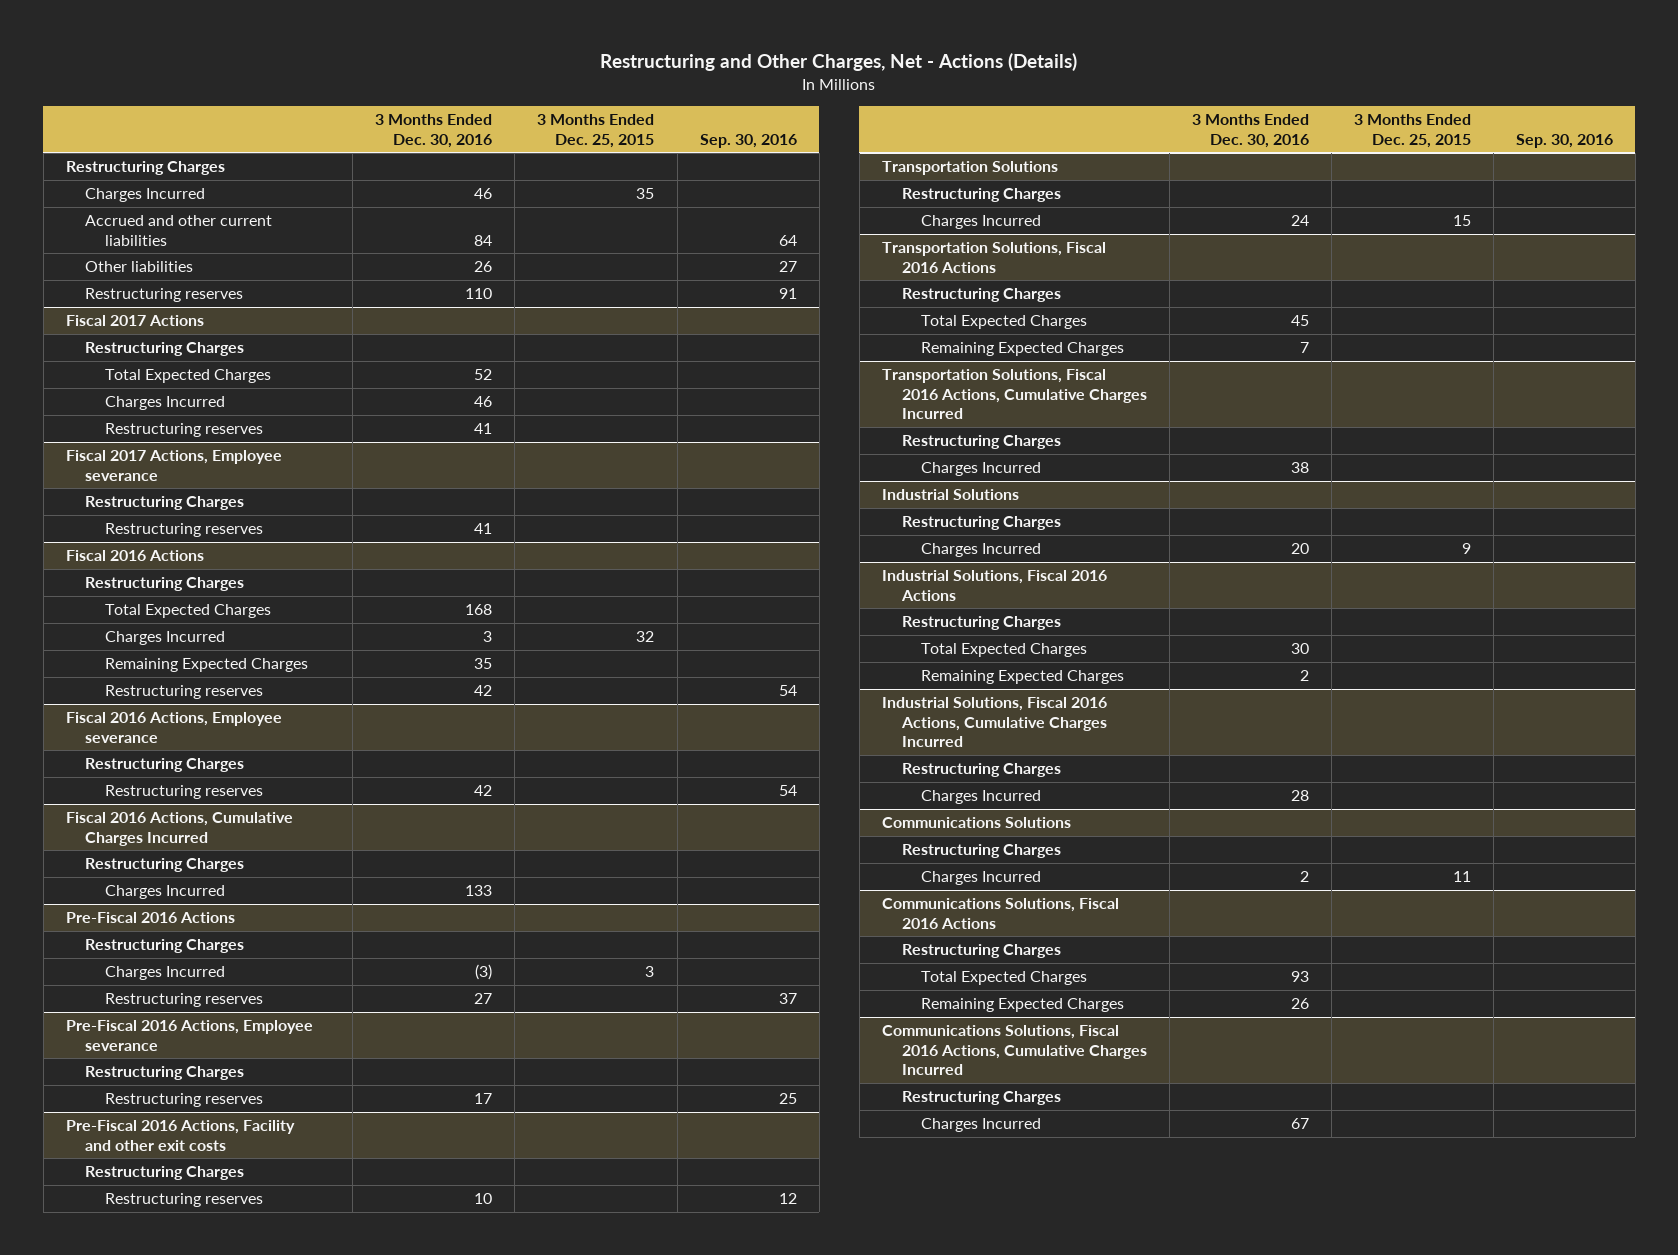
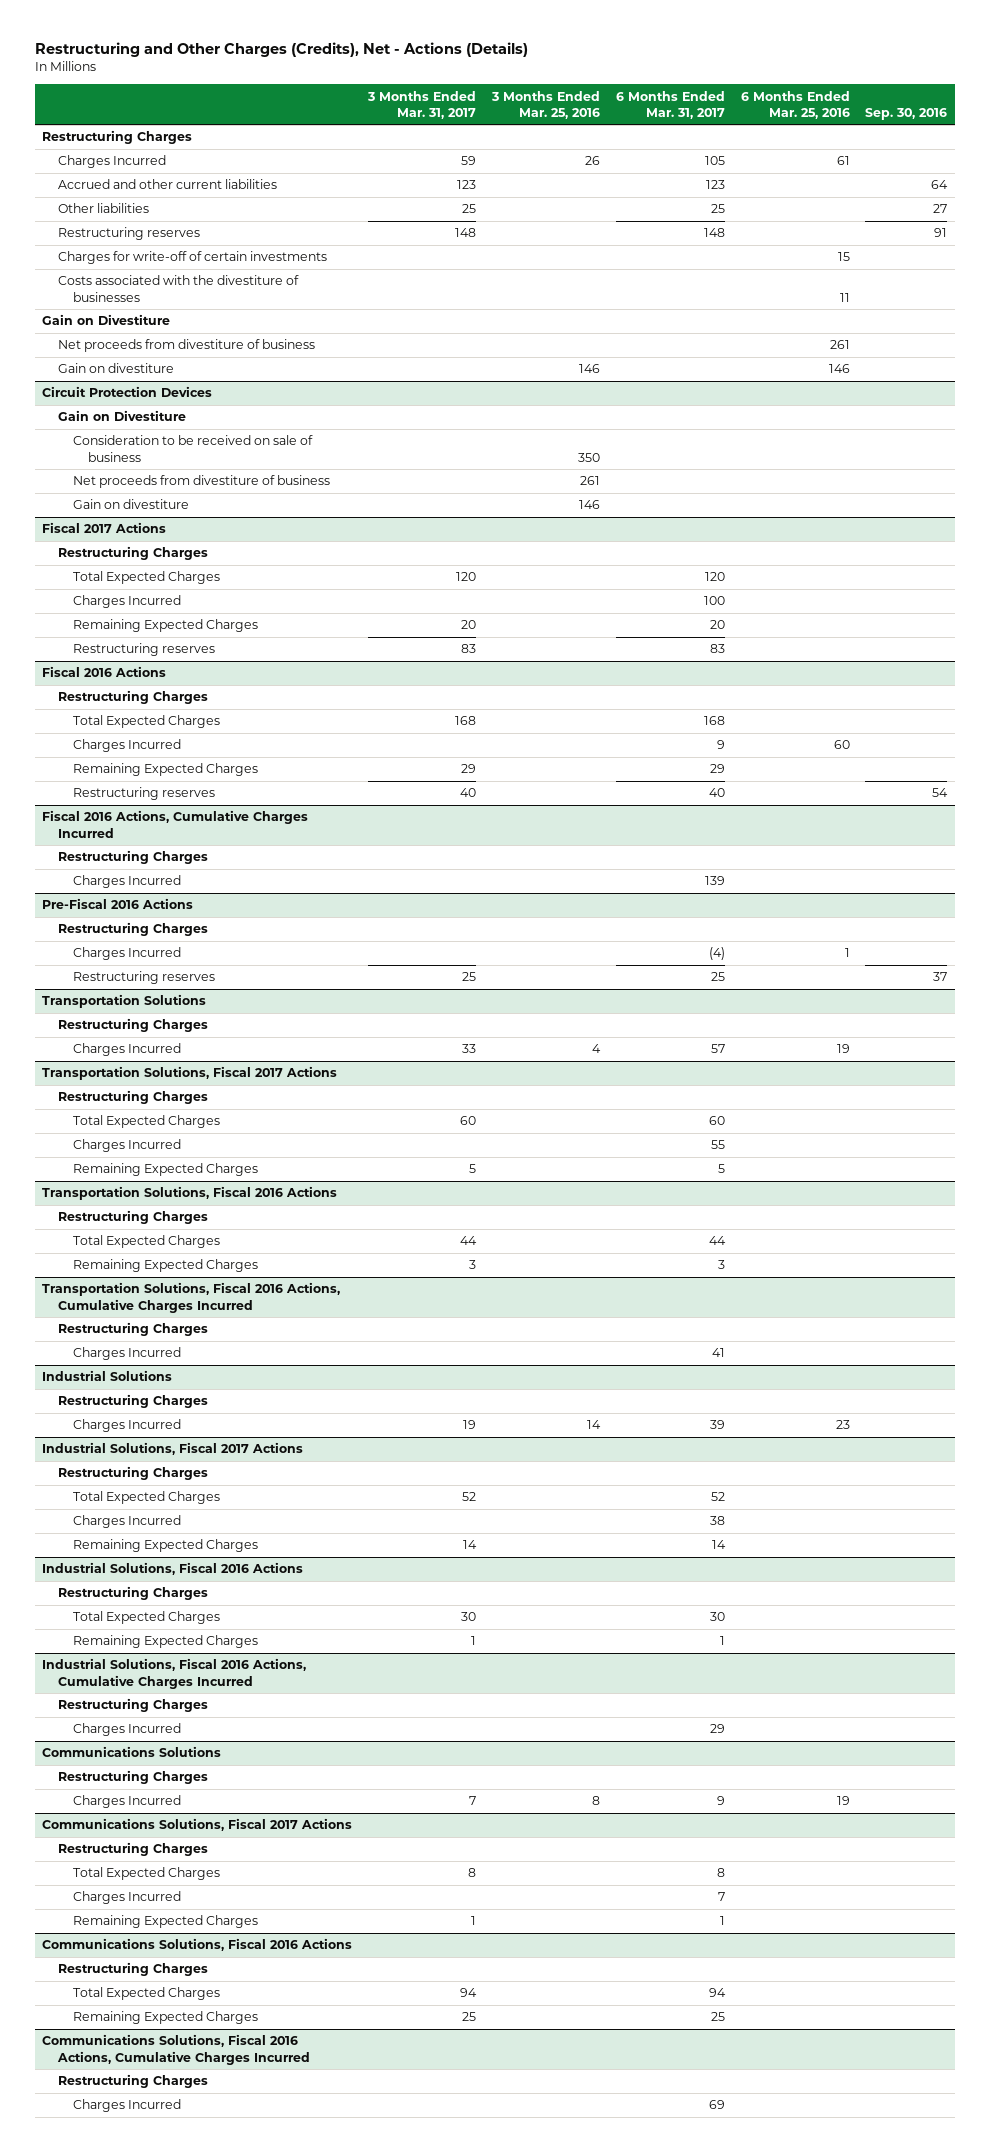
- Restructuring and Other Charges, Net - Actions (Details)
+ Restructuring and Other Charges (Credits), Net - Actions (Details)
- | 3 Months Ended Dec. 30, 2016 | 3 Months Ended Dec. 25, 2015 | Sep. 30, 2016
+ | 3 Months Ended Mar. 31, 2017 | 3 Months Ended Mar. 25, 2016 | 6 Months Ended Mar. 31, 2017 | 6 Months Ended Mar. 25, 2016 | Sep. 30, 2016
+ Charges for write-off of certain investments | | | | 15 |
+ Costs associated with the divestiture of businesses | | | | 11 |
+ Gain on Divestiture
+ Net proceeds from divestiture of business | | | | 261 |
+ Gain on divestiture | | 146 | | 146 |
+ Circuit Protection Devices
+ Gain on Divestiture
+ Consideration to be received on sale of business | | 350 | | |
+ Net proceeds from divestiture of business | | 261 | | |
+ Gain on divestiture | | 146 | | |
@ Fiscal 2017 Actions
+ Remaining Expected Charges | 20 | | 20 | |
- Fiscal 2017 Actions, Employee severance
- Restructuring Charges
- Restructuring reserves | 41 | |
- Fiscal 2016 Actions, Employee severance
- Restructuring Charges
- Restructuring reserves | 42 | | 54
- Pre-Fiscal 2016 Actions, Employee severance
- Restructuring Charges
- Restructuring reserves | 17 | | 25
- Pre-Fiscal 2016 Actions, Facility and other exit costs
- Restructuring Charges
- Restructuring reserves | 10 | | 12
+ Transportation Solutions, Fiscal 2017 Actions
+ Restructuring Charges
+ Total Expected Charges | 60 | | 60 | |
+ Charges Incurred | | | 55 | |
+ Remaining Expected Charges | 5 | | 5 | |
+ Industrial Solutions, Fiscal 2017 Actions
+ Restructuring Charges
+ Total Expected Charges | 52 | | 52 | |
+ Charges Incurred | | | 38 | |
+ Remaining Expected Charges | 14 | | 14 | |
+ Communications Solutions, Fiscal 2017 Actions
+ Restructuring Charges
+ Total Expected Charges | 8 | | 8 | |
+ Charges Incurred | | | 7 | |
+ Remaining Expected Charges | 1 | | 1 | |

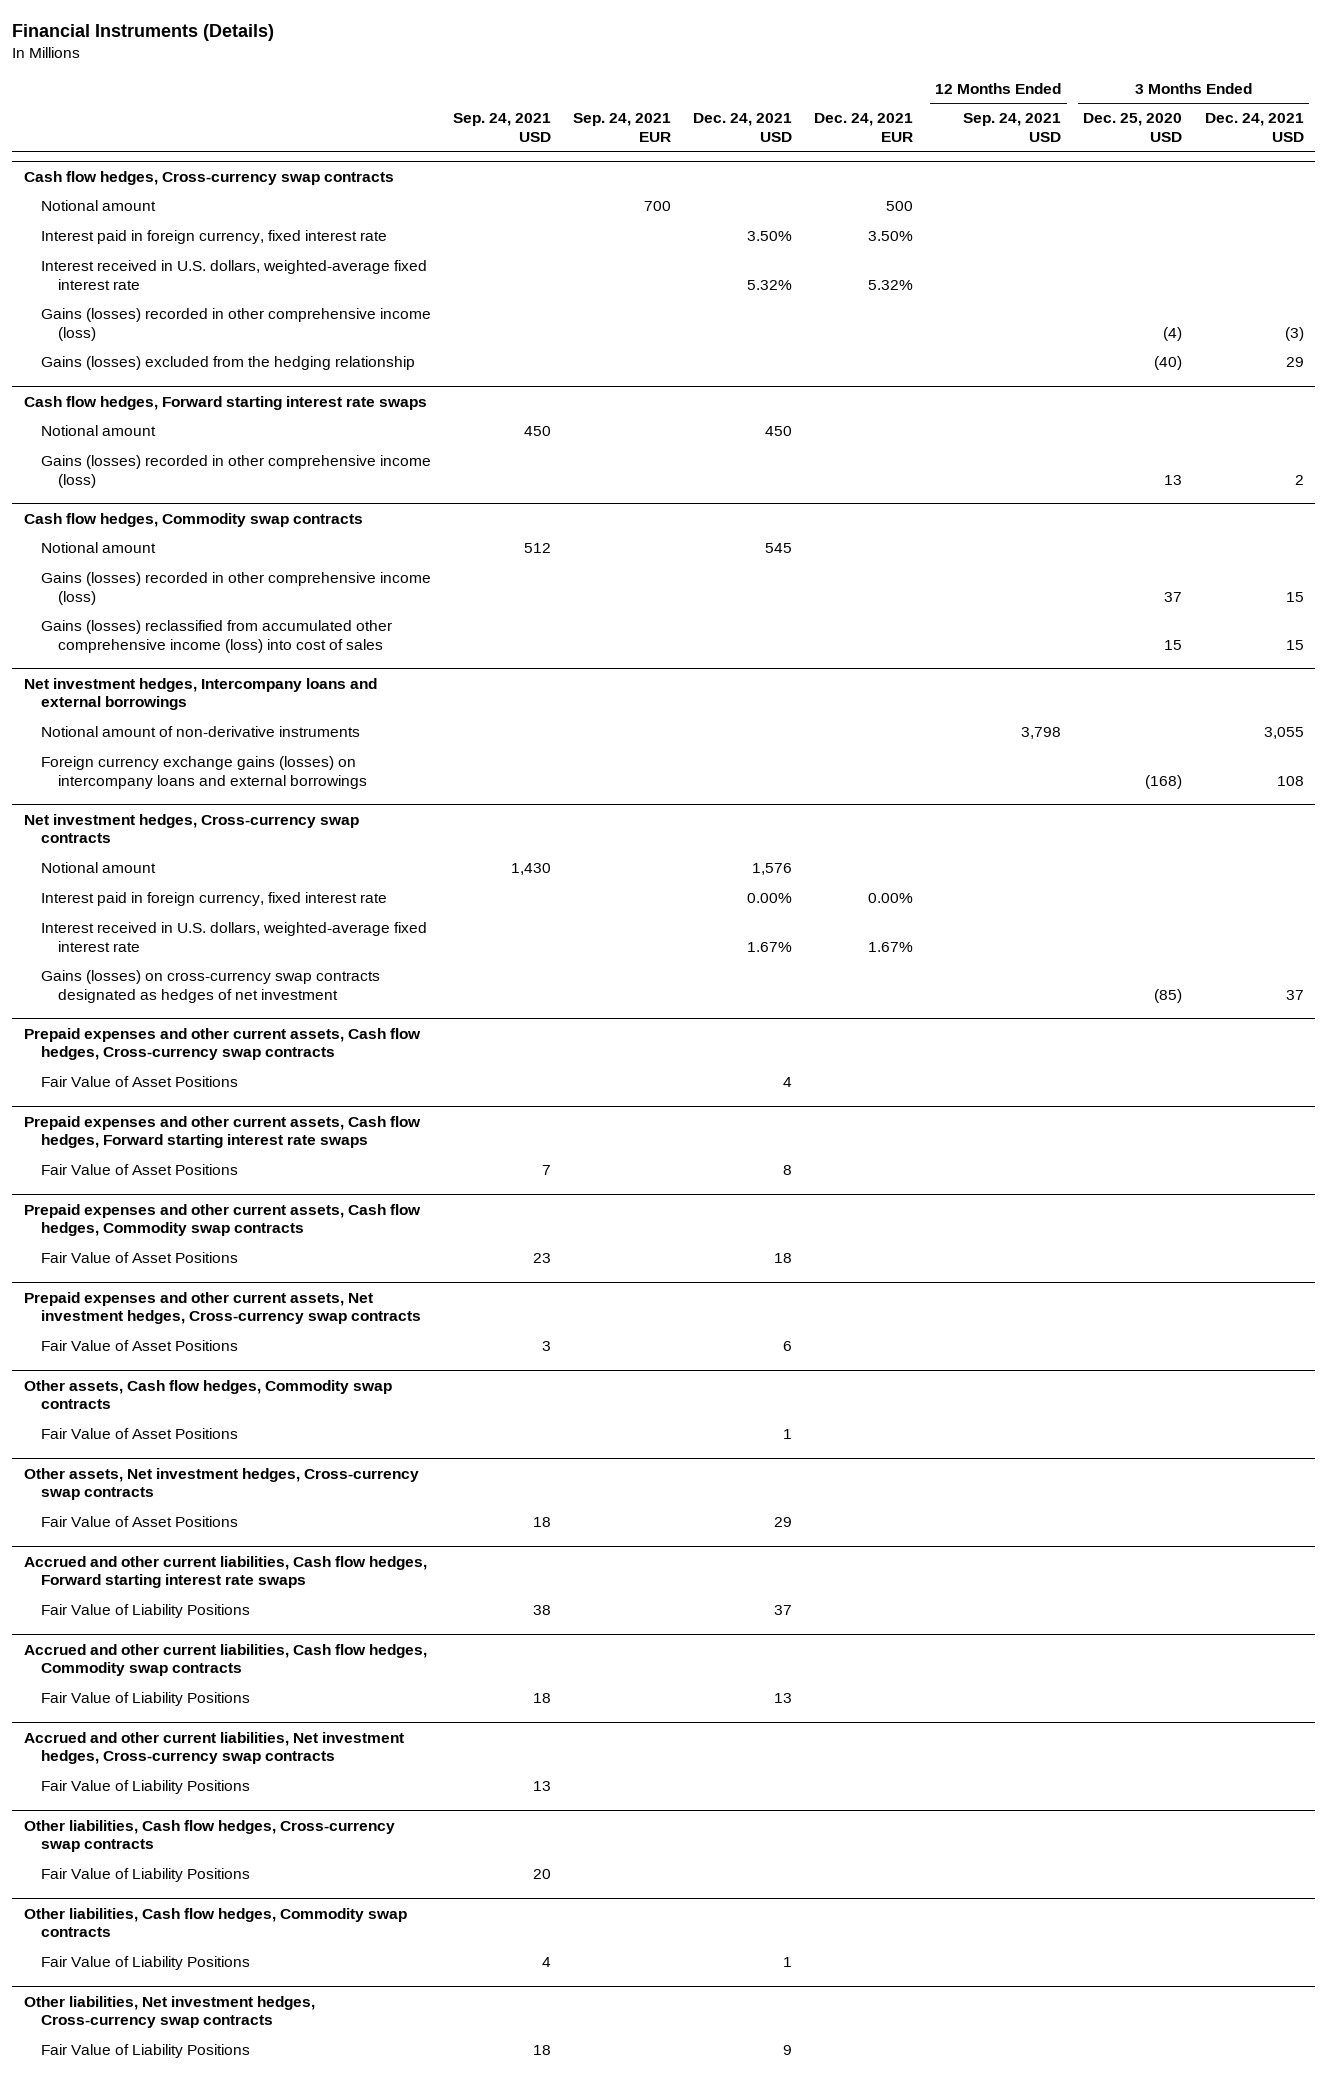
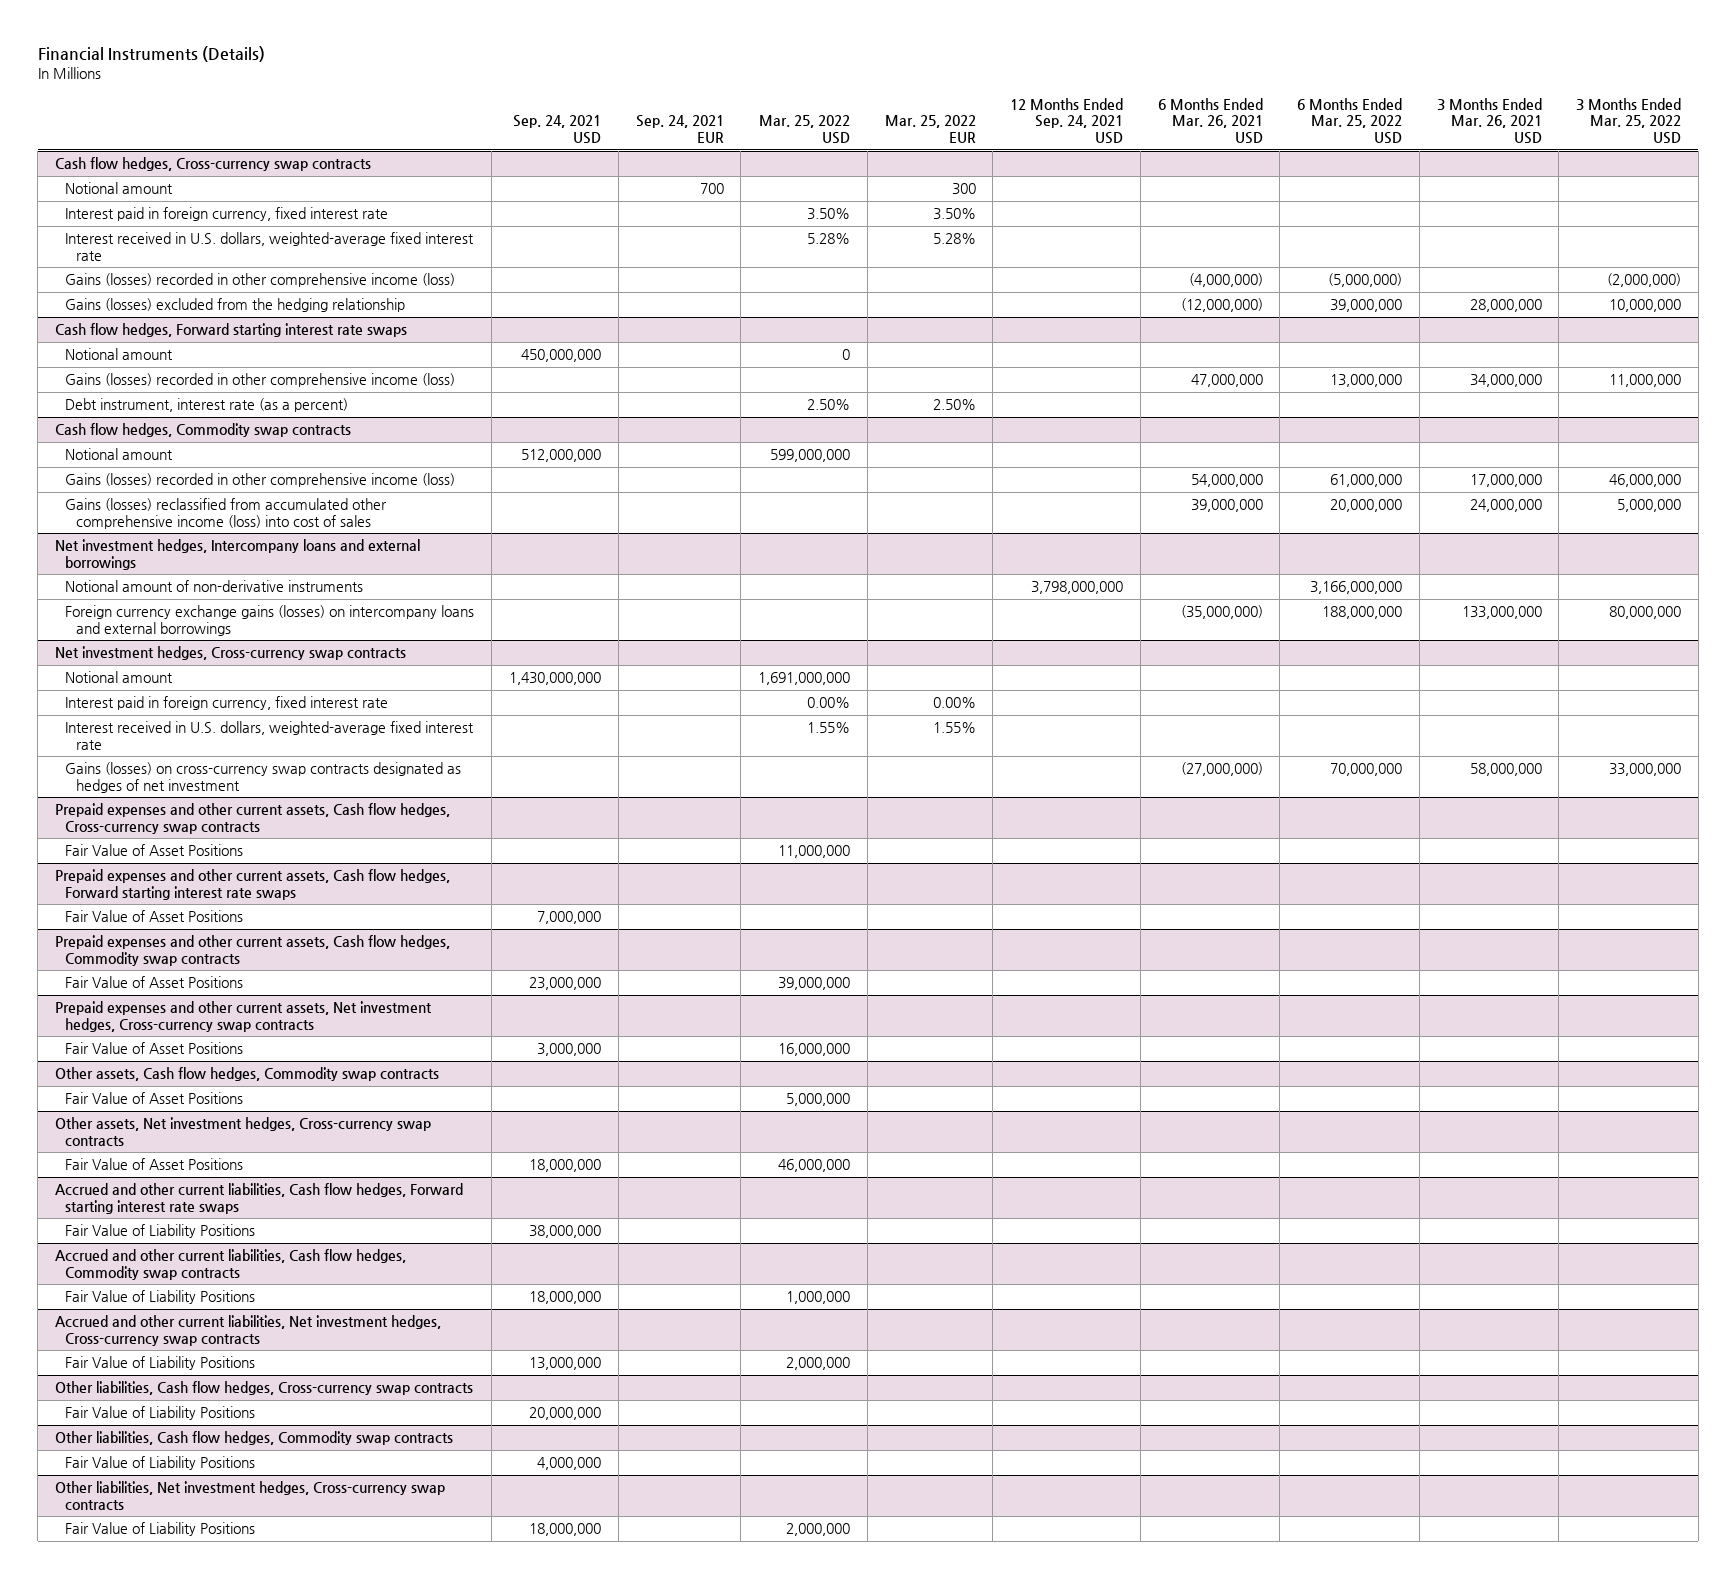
- | Sep. 24, 2021 USD | Sep. 24, 2021 EUR | Dec. 24, 2021 USD | Dec. 24, 2021 EUR | 12 Months Ended Sep. 24, 2021 USD | 3 Months Ended Dec. 25, 2020 USD | 3 Months Ended Dec. 24, 2021 USD
+ | Sep. 24, 2021 USD | Sep. 24, 2021 EUR | Mar. 25, 2022 USD | Mar. 25, 2022 EUR | 12 Months Ended Sep. 24, 2021 USD | 6 Months Ended Mar. 26, 2021 USD | 6 Months Ended Mar. 25, 2022 USD | 3 Months Ended Mar. 26, 2021 USD | 3 Months Ended Mar. 25, 2022 USD
@ Cash flow hedges, Forward starting interest rate swaps
- Notional amount | 450 | | 450 | | | |
+ Notional amount | 450,000,000 | | 0 | | | | | |
+ Debt instrument, interest rate (as a percent) | | | 2.50% | 2.50% | | | | |
@ Cash flow hedges, Commodity swap contracts
- Notional amount | 512 | | 545 | | | |
+ Notional amount | 512,000,000 | | 599,000,000 | | | | | |
@ Net investment hedges, Intercompany loans and external borrowings
- Notional amount of non-derivative instruments | | | | | 3,798 | | 3,055
+ Notional amount of non-derivative instruments | | | | | 3,798,000,000 | | 3,166,000,000 | |
@ Net investment hedges, Cross-currency swap contracts
- Notional amount | 1,430 | | 1,576 | | | |
+ Notional amount | 1,430,000,000 | | 1,691,000,000 | | | | | |
@ Prepaid expenses and other current assets, Cash flow hedges, Forward starting interest rate swaps
- Fair Value of Asset Positions | 7 | | 8 | | | |
+ Fair Value of Asset Positions | 7,000,000 | | | | | | | |
@ Prepaid expenses and other current assets, Cash flow hedges, Commodity swap contracts
- Fair Value of Asset Positions | 23 | | 18 | | | |
+ Fair Value of Asset Positions | 23,000,000 | | 39,000,000 | | | | | |
@ Prepaid expenses and other current assets, Net investment hedges, Cross-currency swap contracts
- Fair Value of Asset Positions | 3 | | 6 | | | |
+ Fair Value of Asset Positions | 3,000,000 | | 16,000,000 | | | | | |
@ Other assets, Net investment hedges, Cross-currency swap contracts
- Fair Value of Asset Positions | 18 | | 29 | | | |
+ Fair Value of Asset Positions | 18,000,000 | | 46,000,000 | | | | | |
@ Accrued and other current liabilities, Cash flow hedges, Forward starting interest rate swaps
- Fair Value of Liability Positions | 38 | | 37 | | | |
+ Fair Value of Liability Positions | 38,000,000 | | | | | | | |
@ Accrued and other current liabilities, Cash flow hedges, Commodity swap contracts
- Fair Value of Liability Positions | 18 | | 13 | | | |
+ Fair Value of Liability Positions | 18,000,000 | | 1,000,000 | | | | | |
@ Accrued and other current liabilities, Net investment hedges, Cross-currency swap contracts
- Fair Value of Liability Positions | 13 | | | | | |
+ Fair Value of Liability Positions | 13,000,000 | | 2,000,000 | | | | | |
@ Other liabilities, Cash flow hedges, Cross-currency swap contracts
- Fair Value of Liability Positions | 20 | | | | | |
+ Fair Value of Liability Positions | 20,000,000 | | | | | | | |
@ Other liabilities, Cash flow hedges, Commodity swap contracts
- Fair Value of Liability Positions | 4 | | 1 | | | |
+ Fair Value of Liability Positions | 4,000,000 | | | | | | | |
@ Other liabilities, Net investment hedges, Cross-currency swap contracts
- Fair Value of Liability Positions | 18 | | 9 | | | |
+ Fair Value of Liability Positions | 18,000,000 | | 2,000,000 | | | | | |

